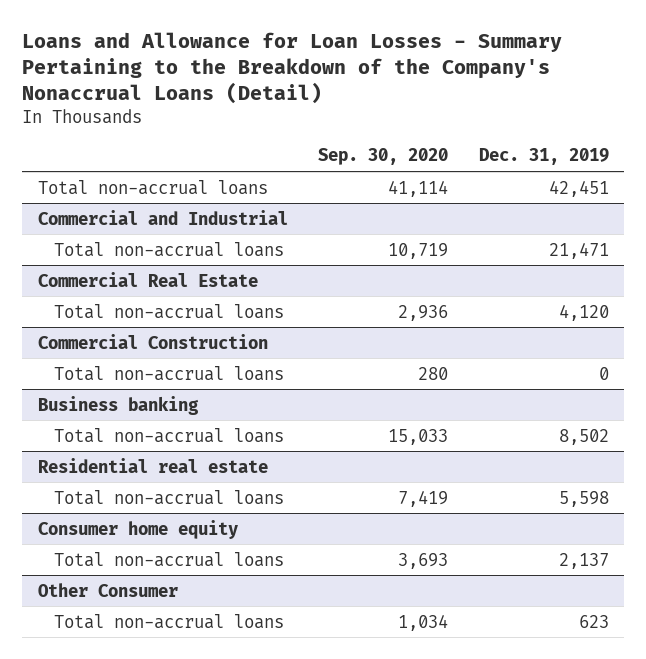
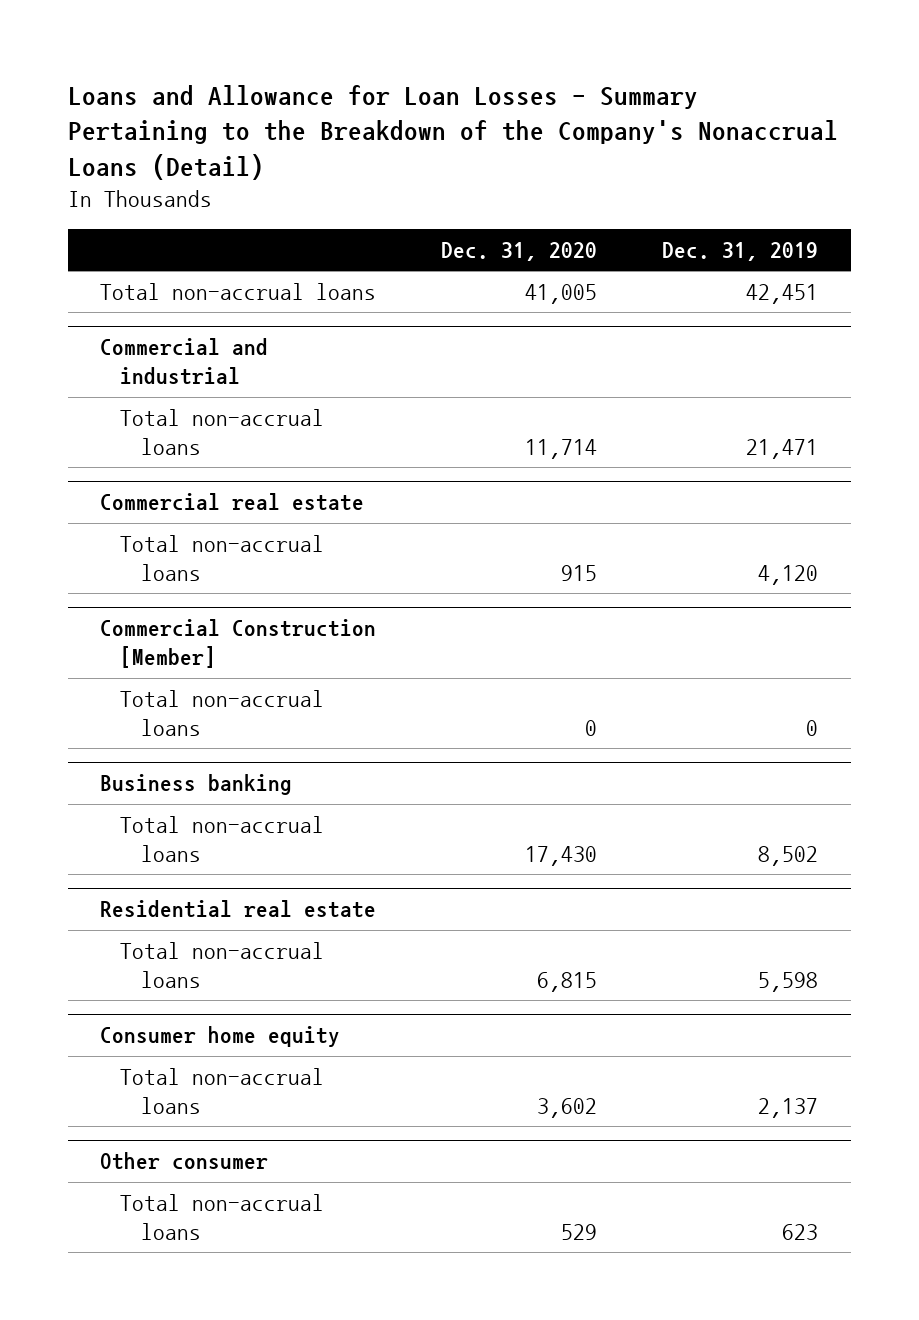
- | Sep. 30, 2020 | Dec. 31, 2019
+ | Dec. 31, 2020 | Dec. 31, 2019
- Commercial and Industrial
+ Commercial and industrial
- Commercial Real Estate
+ Commercial real estate
- Commercial Construction
+ Commercial Construction [Member]
- Other Consumer
+ Other consumer

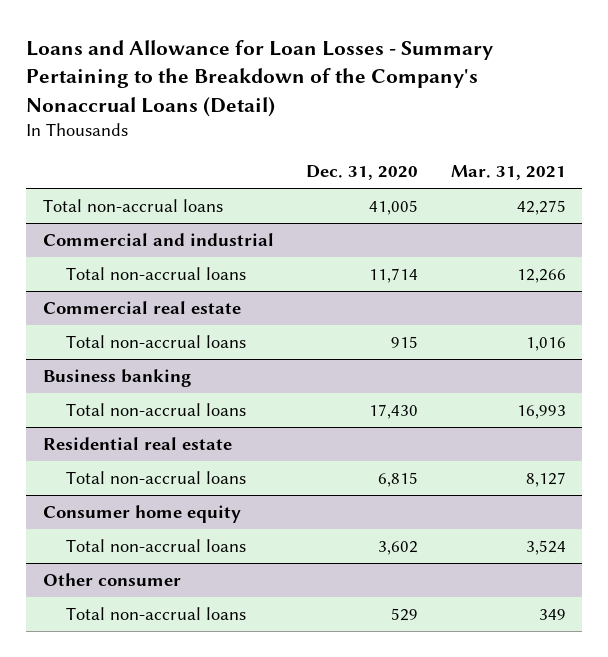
- | Dec. 31, 2020 | Dec. 31, 2019
+ | Dec. 31, 2020 | Mar. 31, 2021
- Commercial Construction [Member]
- Total non-accrual loans | 0 | 0

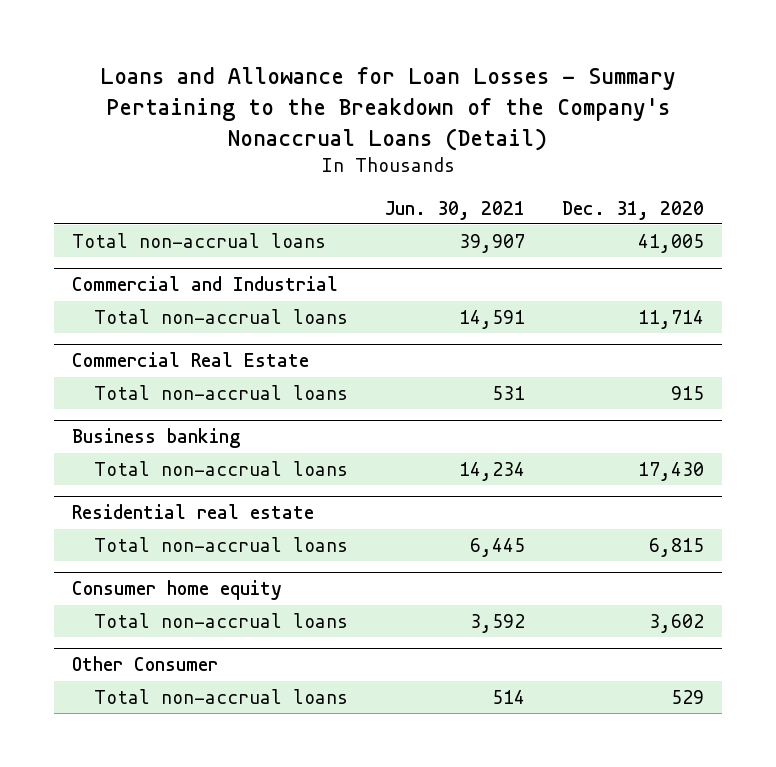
- | Dec. 31, 2020 | Mar. 31, 2021
+ | Jun. 30, 2021 | Dec. 31, 2020
- Commercial and industrial
+ Commercial and Industrial
- Commercial real estate
+ Commercial Real Estate
- Other consumer
+ Other Consumer

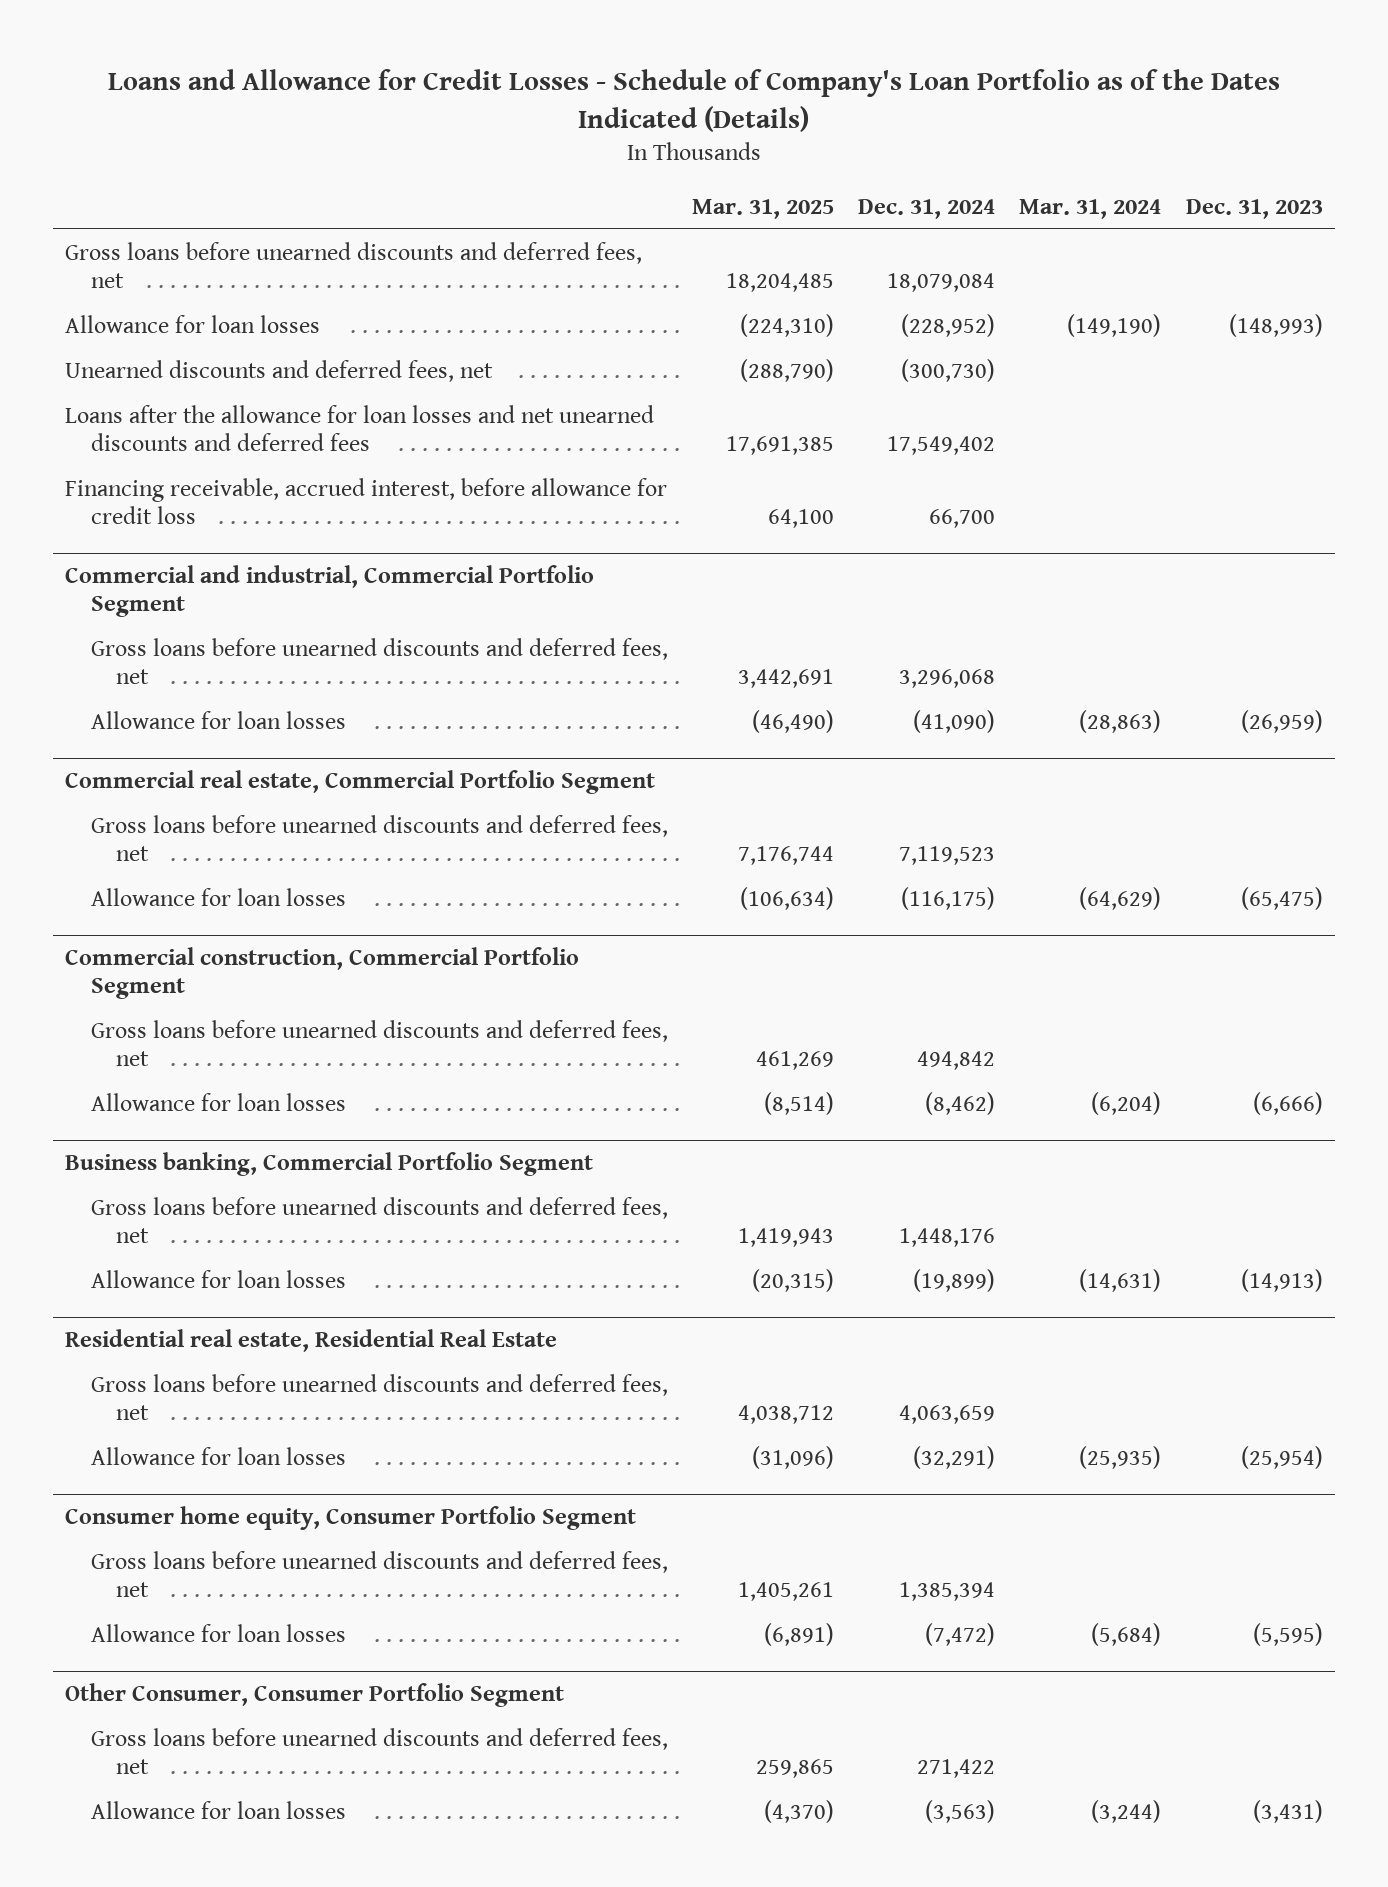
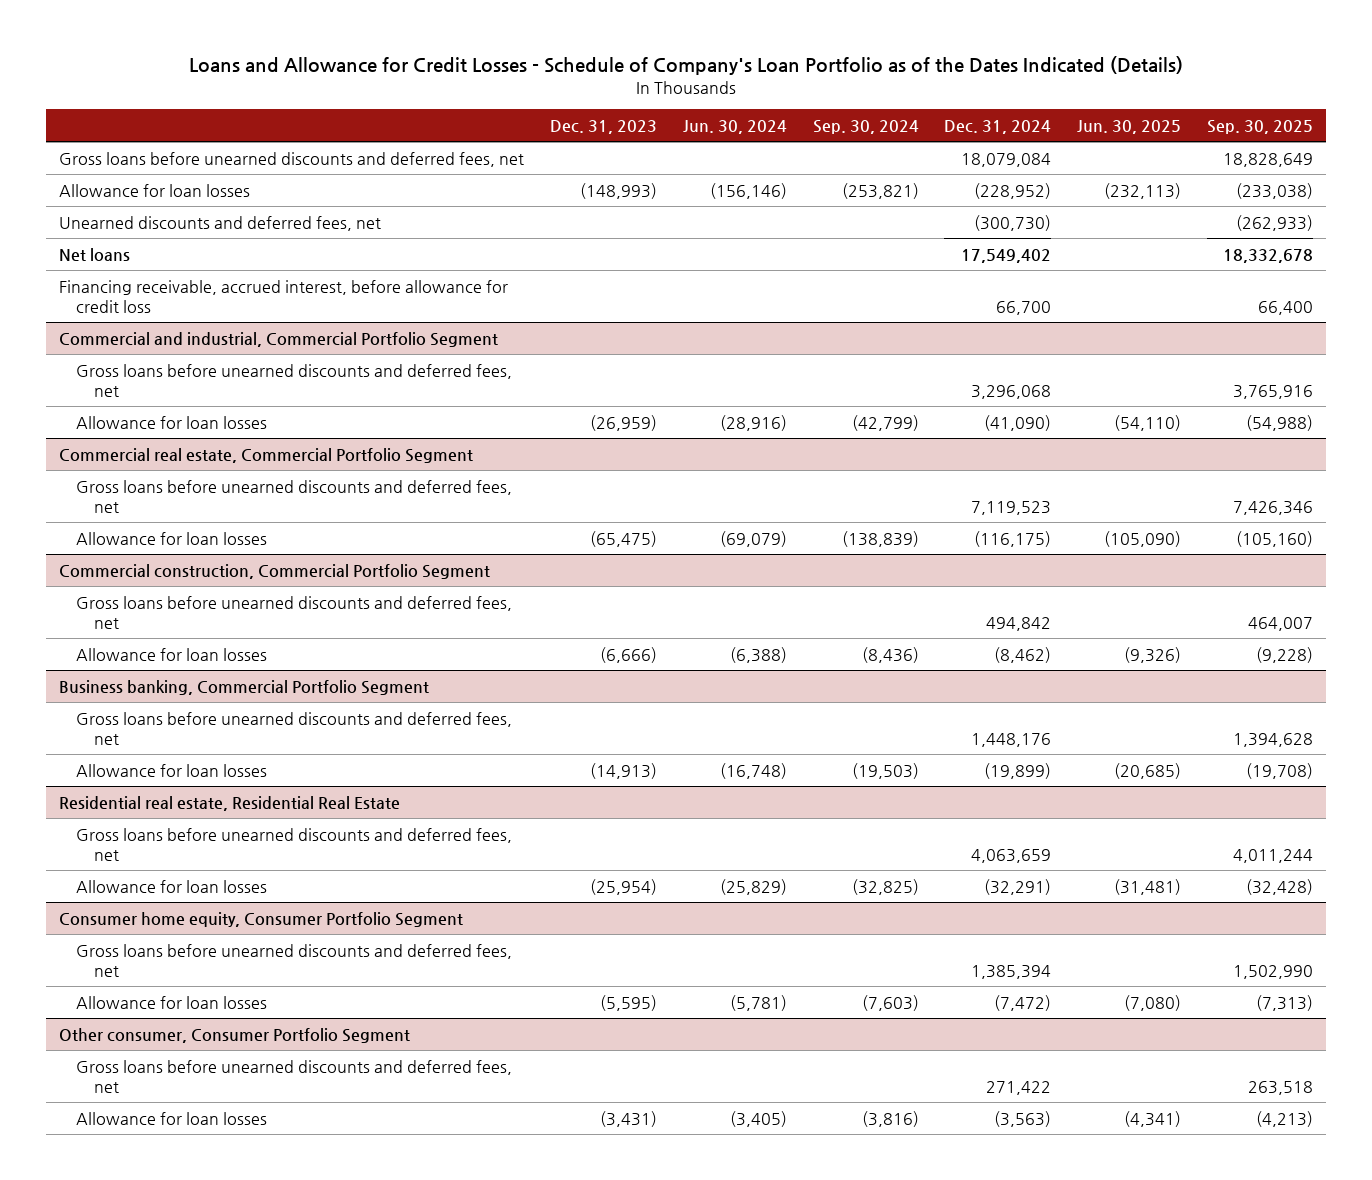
- | Mar. 31, 2025 | Dec. 31, 2024 | Mar. 31, 2024 | Dec. 31, 2023
+ | Dec. 31, 2023 | Jun. 30, 2024 | Sep. 30, 2024 | Dec. 31, 2024 | Jun. 30, 2025 | Sep. 30, 2025
- Loans after the allowance for loan losses and net unearned discounts and deferred fees | 17,691,385 | 17,549,402 | |
+ Net loans | | | | 17,549,402 | | 18,332,678
- Other Consumer, Consumer Portfolio Segment
+ Other consumer, Consumer Portfolio Segment

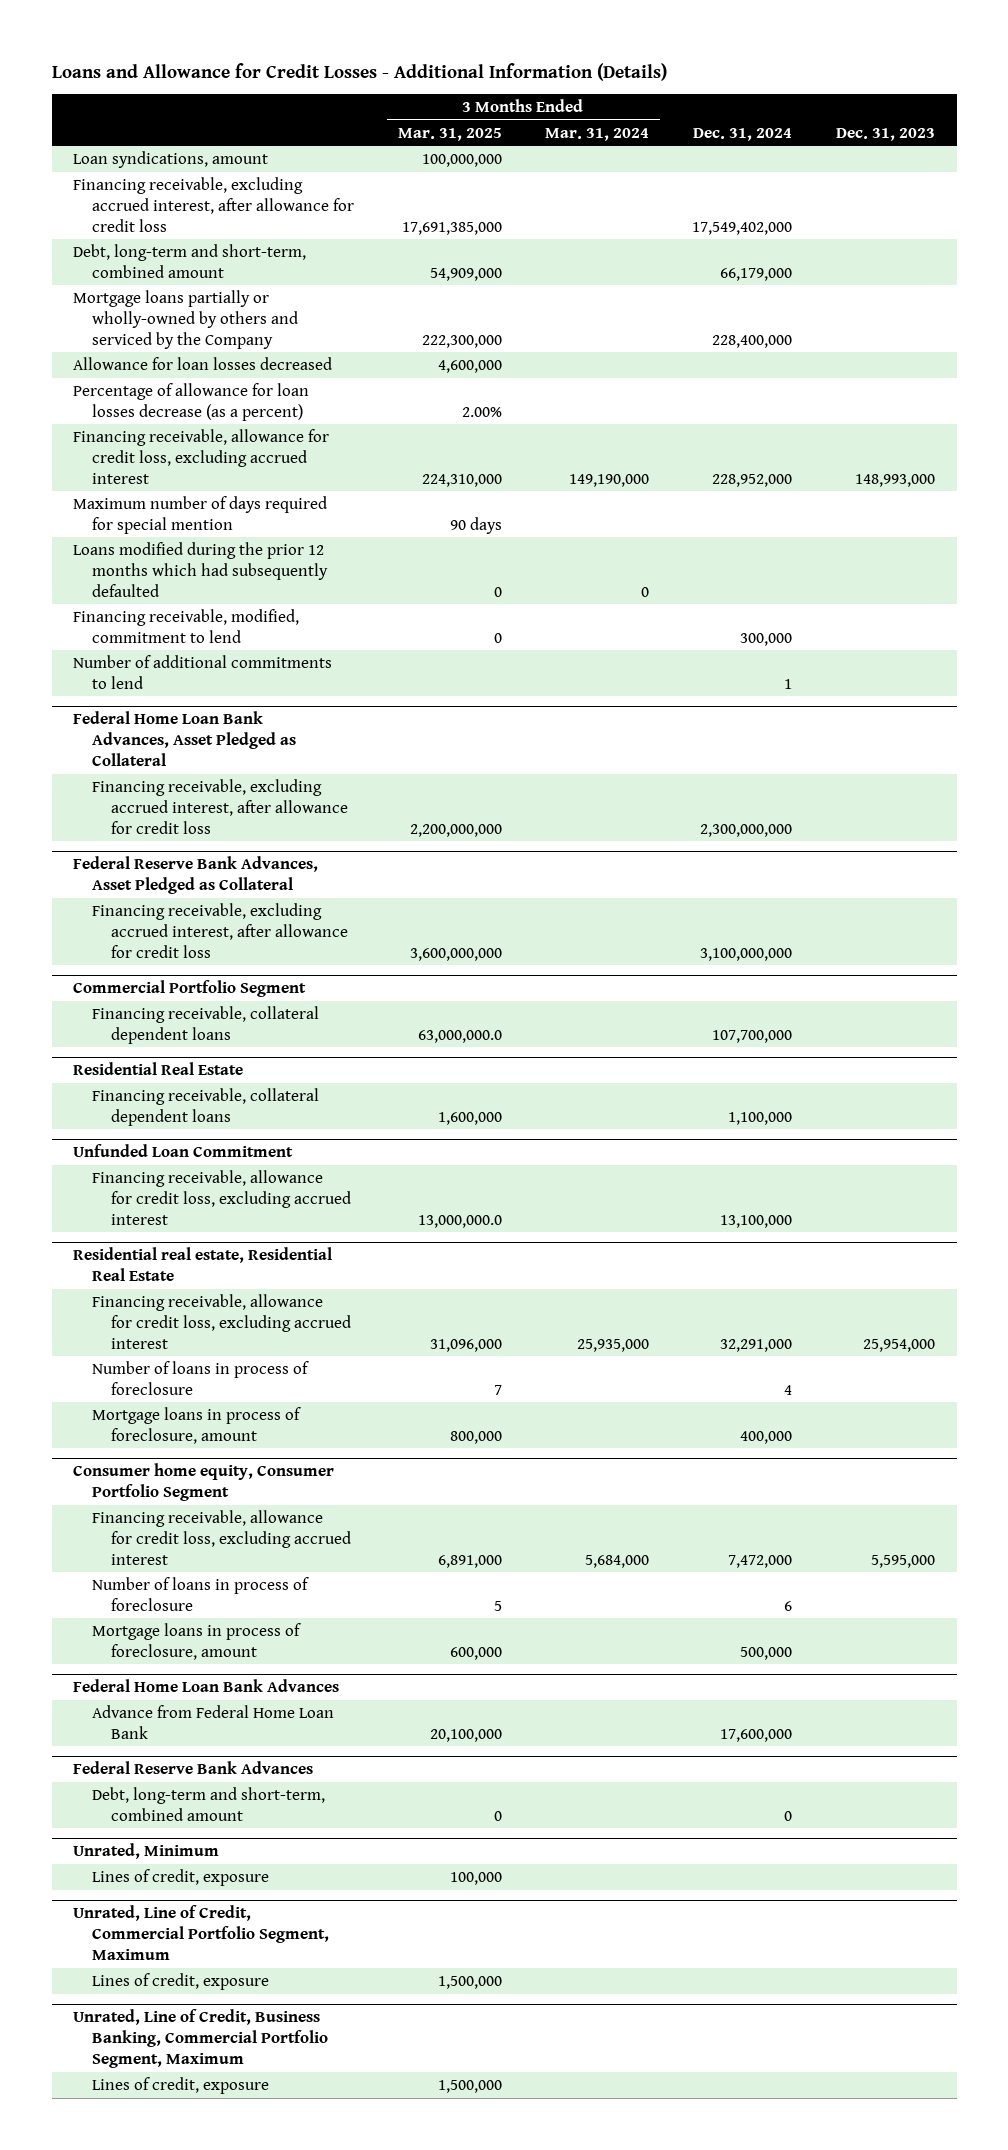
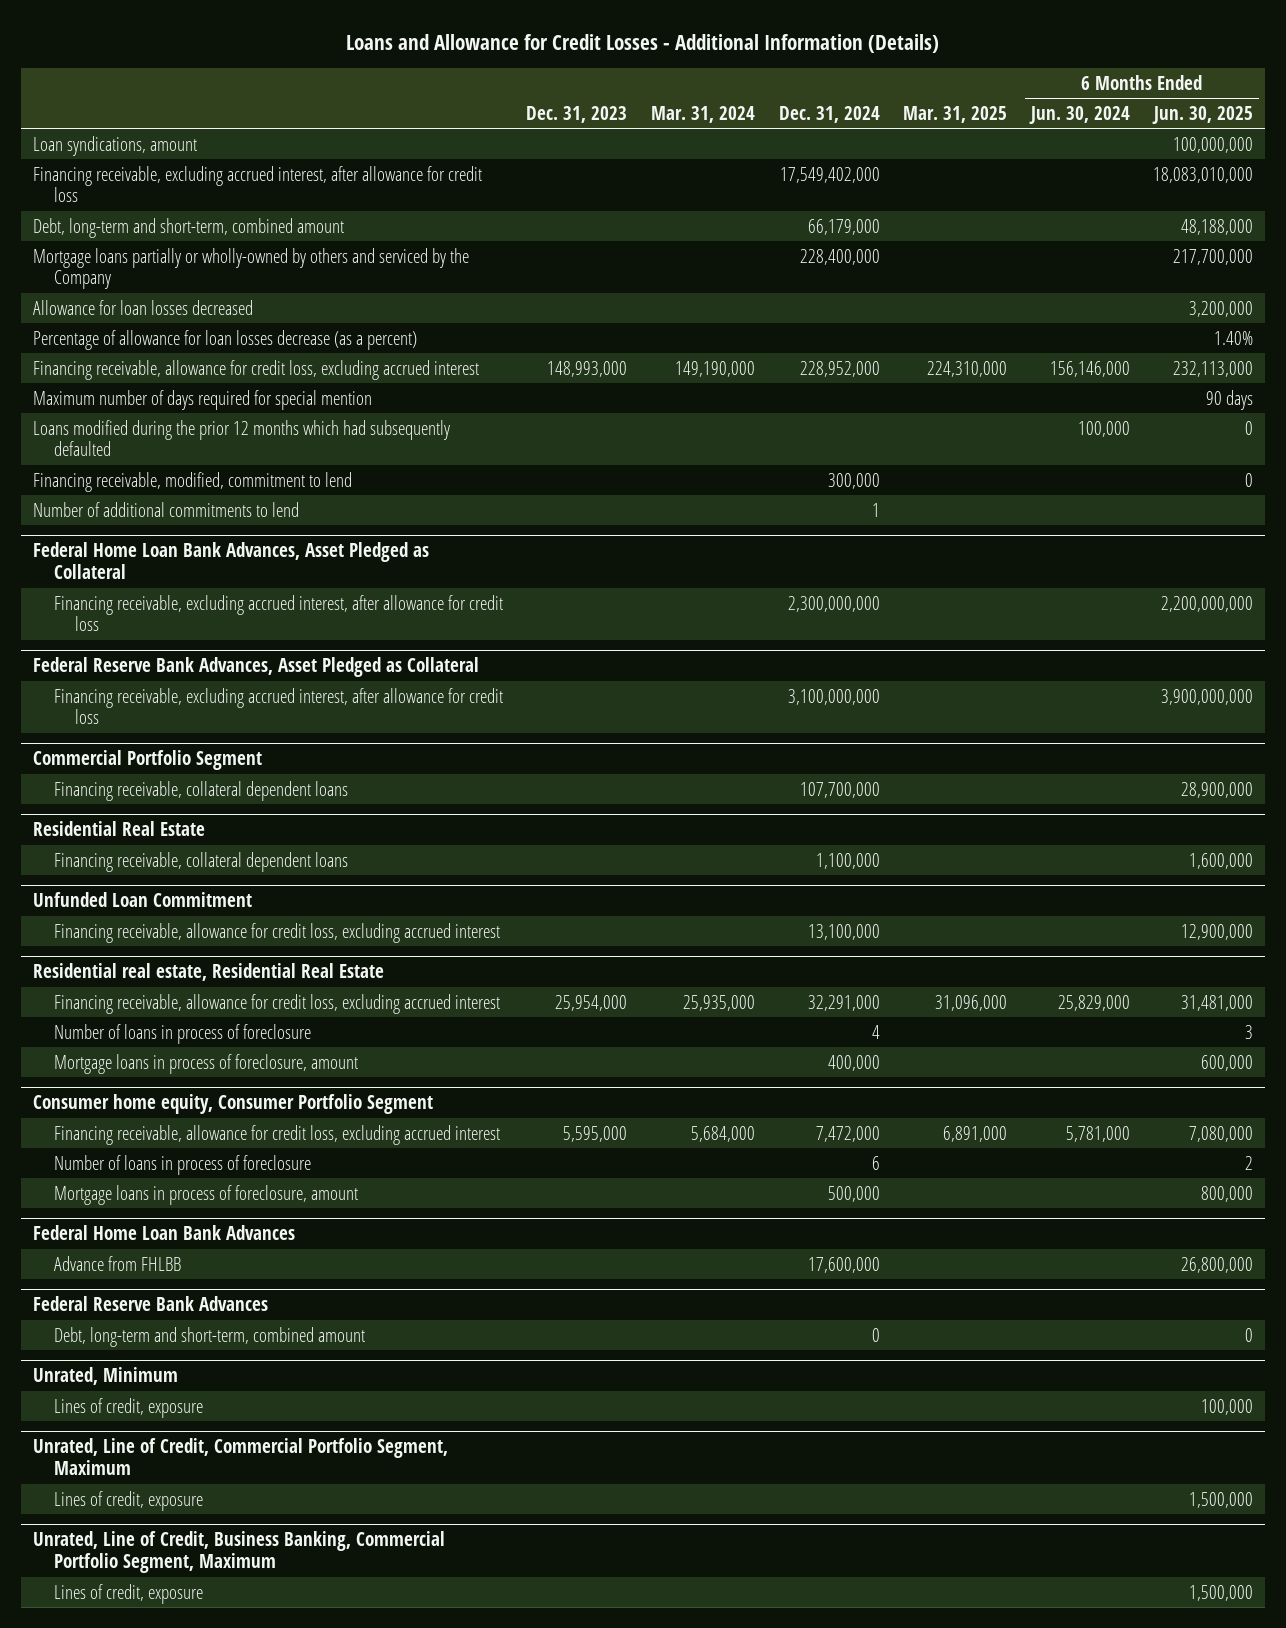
- | 3 Months Ended Mar. 31, 2025 | 3 Months Ended Mar. 31, 2024 | Dec. 31, 2024 | Dec. 31, 2023
+ | Dec. 31, 2023 | Mar. 31, 2024 | Dec. 31, 2024 | Mar. 31, 2025 | 6 Months Ended Jun. 30, 2024 | 6 Months Ended Jun. 30, 2025
@ Federal Home Loan Bank Advances
- Advance from Federal Home Loan Bank | 20,100,000 | | 17,600,000 |
+ Advance from FHLBB | | | 17,600,000 | | | 26,800,000

